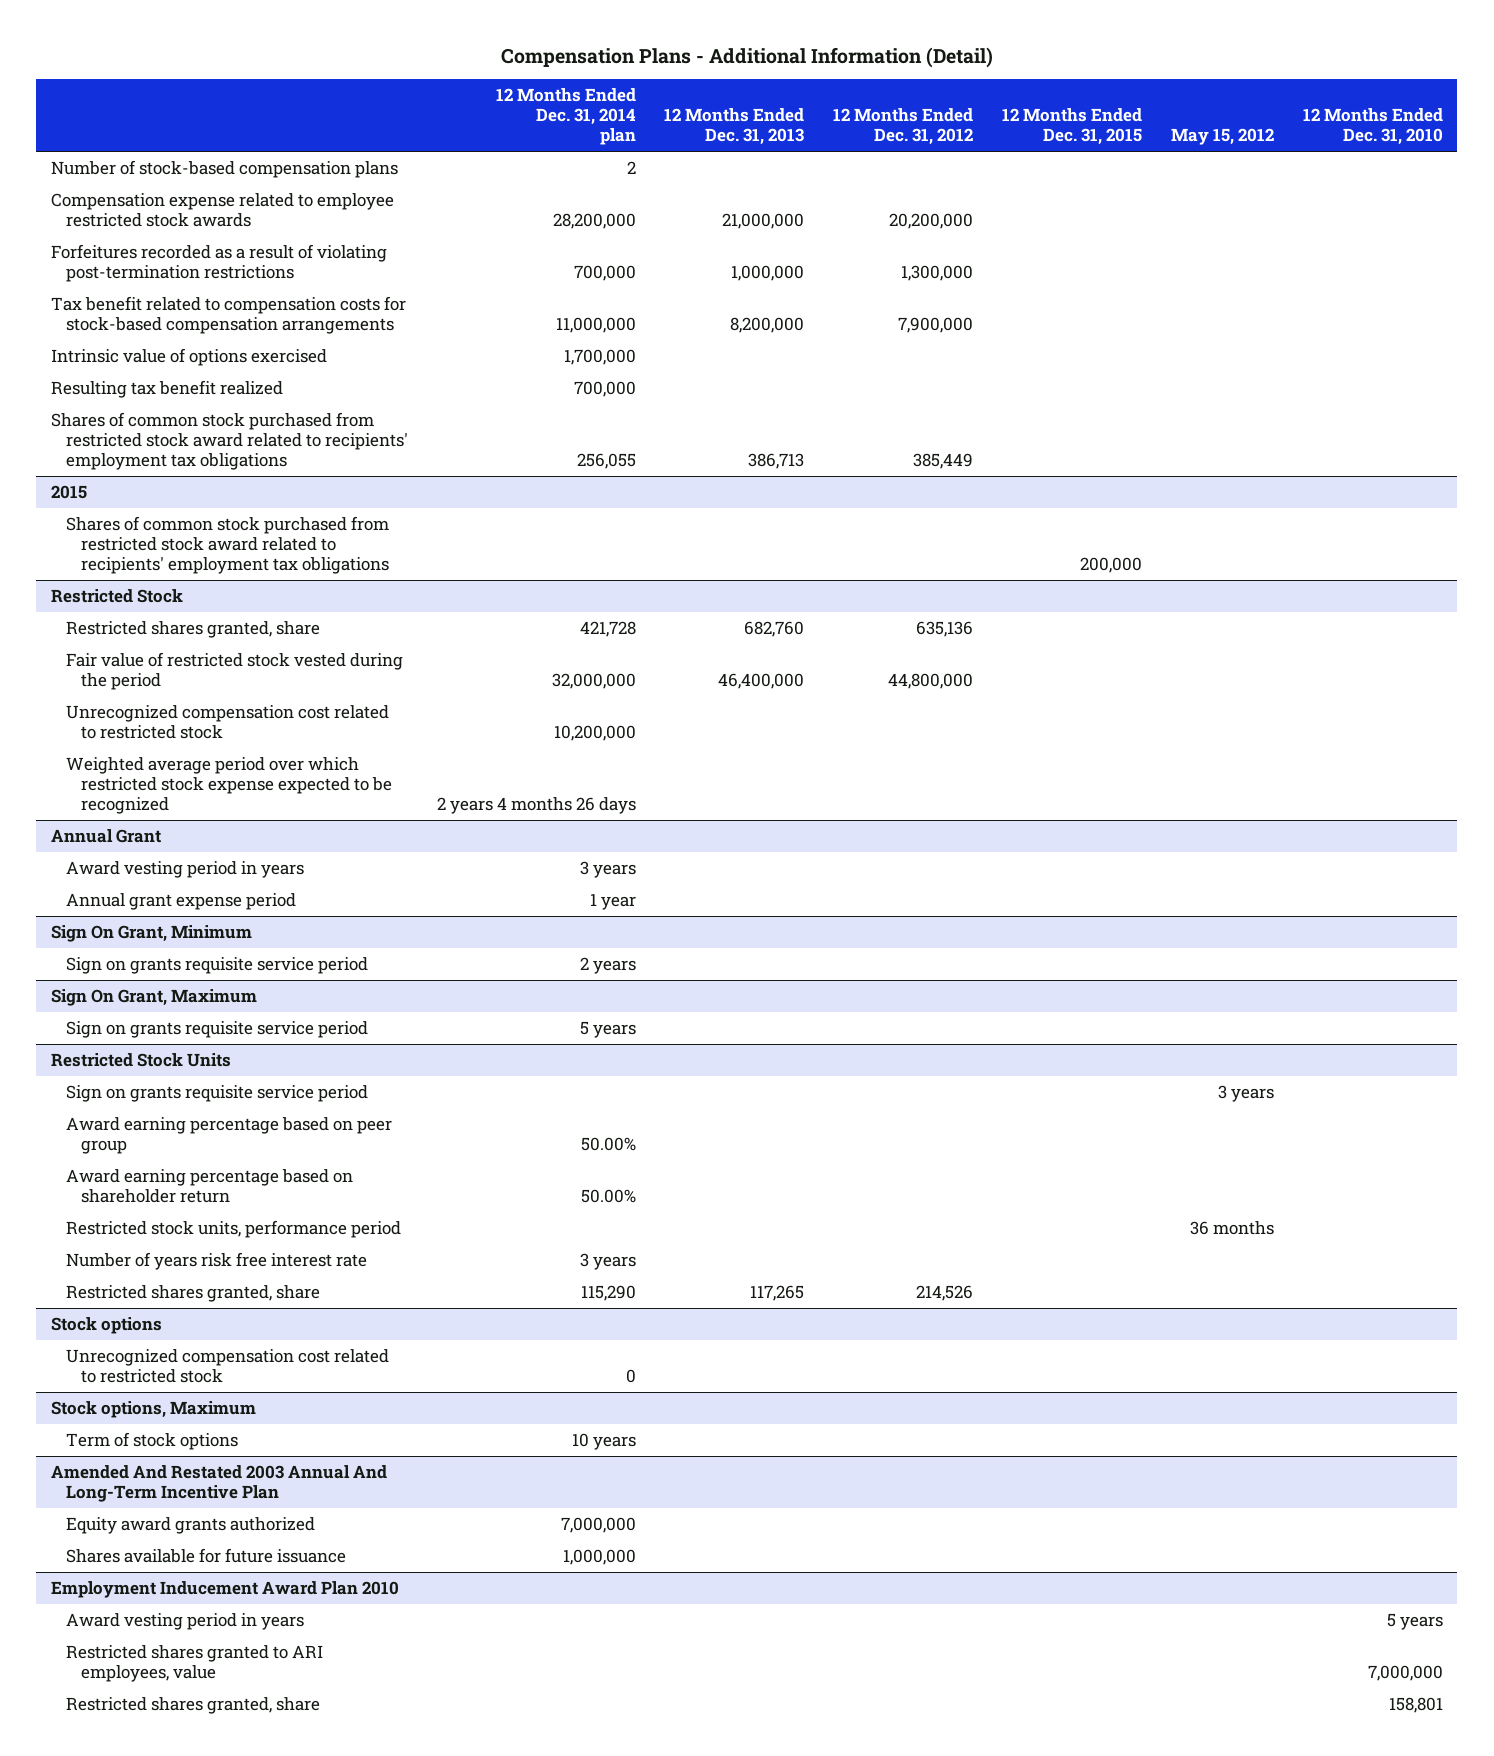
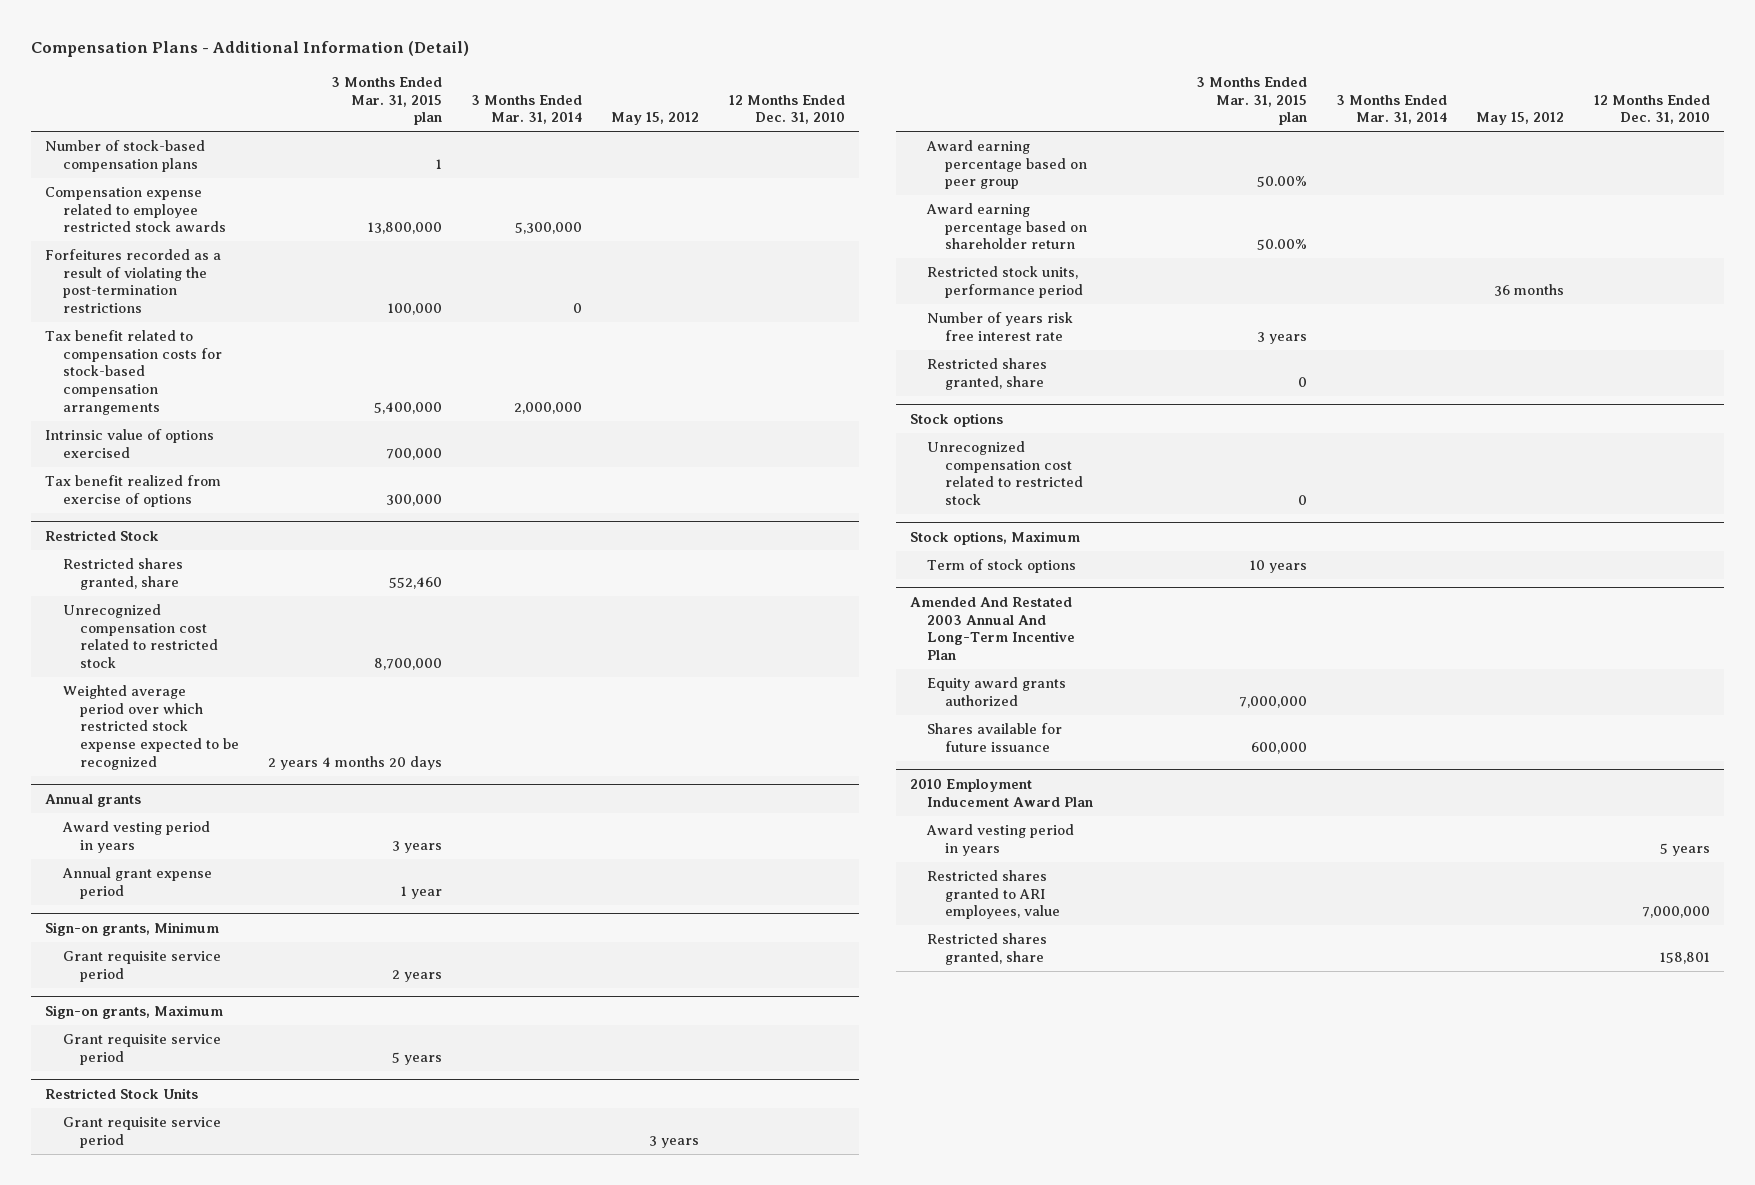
- | 12 Months Ended Dec. 31, 2014 plan | 12 Months Ended Dec. 31, 2013 | 12 Months Ended Dec. 31, 2012 | 12 Months Ended Dec. 31, 2015 | May 15, 2012 | 12 Months Ended Dec. 31, 2010
+ | 3 Months Ended Mar. 31, 2015 plan | 3 Months Ended Mar. 31, 2014 | May 15, 2012 | 12 Months Ended Dec. 31, 2010
- Forfeitures recorded as a result of violating post-termination restrictions | 700,000 | 1,000,000 | 1,300,000 | | |
+ Forfeitures recorded as a result of violating the post-termination restrictions | 100,000 | 0 | |
- Resulting tax benefit realized | 700,000 | | | | |
- Shares of common stock purchased from restricted stock award related to recipients' employment tax obligations | 256,055 | 386,713 | 385,449 | | |
- 2015
- Shares of common stock purchased from restricted stock award related to recipients' employment tax obligations | | | | 200,000 | |
+ Tax benefit realized from exercise of options | 300,000 | | |
@ Restricted Stock
- Fair value of restricted stock vested during the period | 32,000,000 | 46,400,000 | 44,800,000 | | |
- Annual Grant
+ Annual grants
- Sign On Grant, Minimum
- Sign on grants requisite service period | 2 years | | | | |
- Sign On Grant, Maximum
- Sign on grants requisite service period | 5 years | | | | |
+ Sign-on grants, Minimum
+ Grant requisite service period | 2 years | | |
+ Sign-on grants, Maximum
+ Grant requisite service period | 5 years | | |
@ Restricted Stock Units
- Sign on grants requisite service period | | | | | 3 years |
+ Grant requisite service period | | | 3 years |
- Employment Inducement Award Plan 2010
+ 2010 Employment Inducement Award Plan

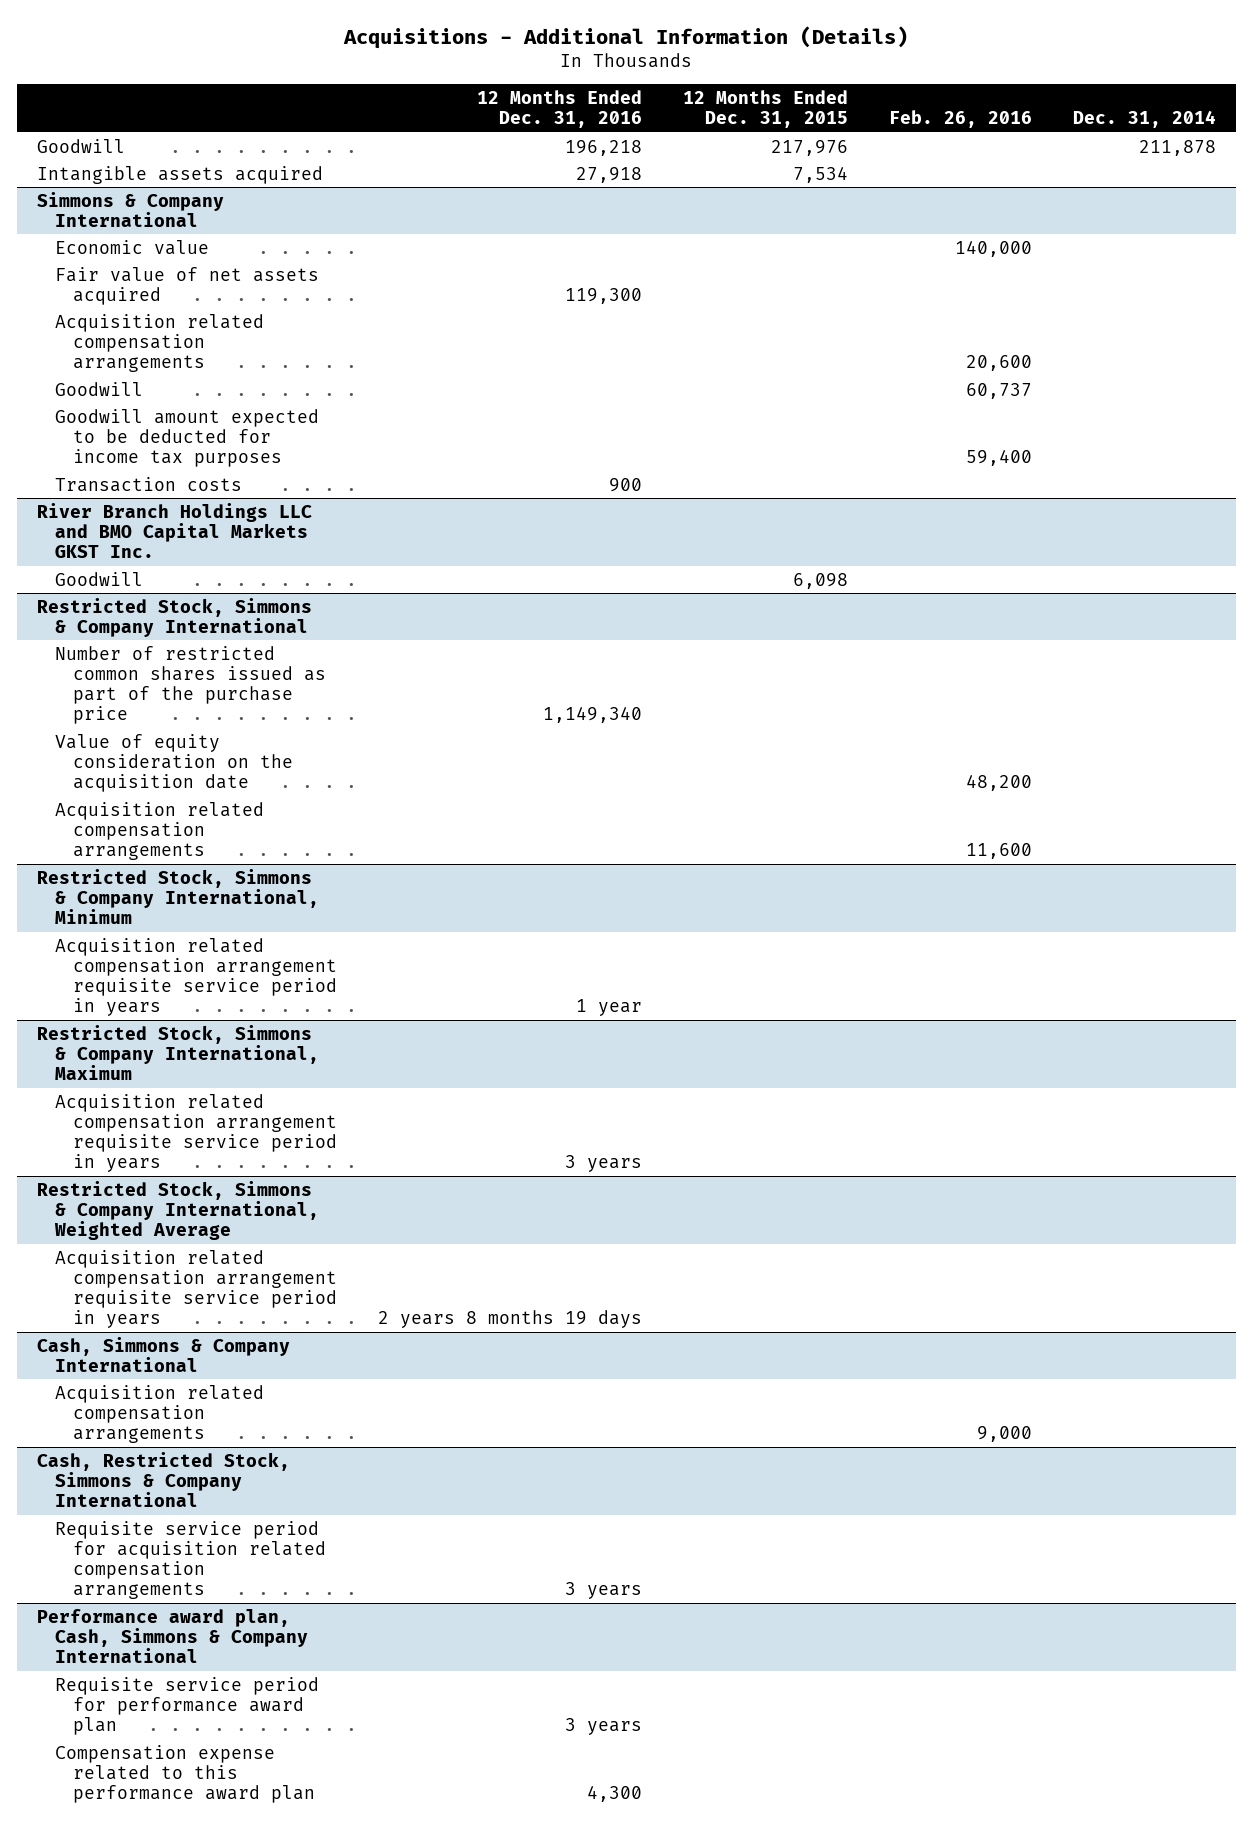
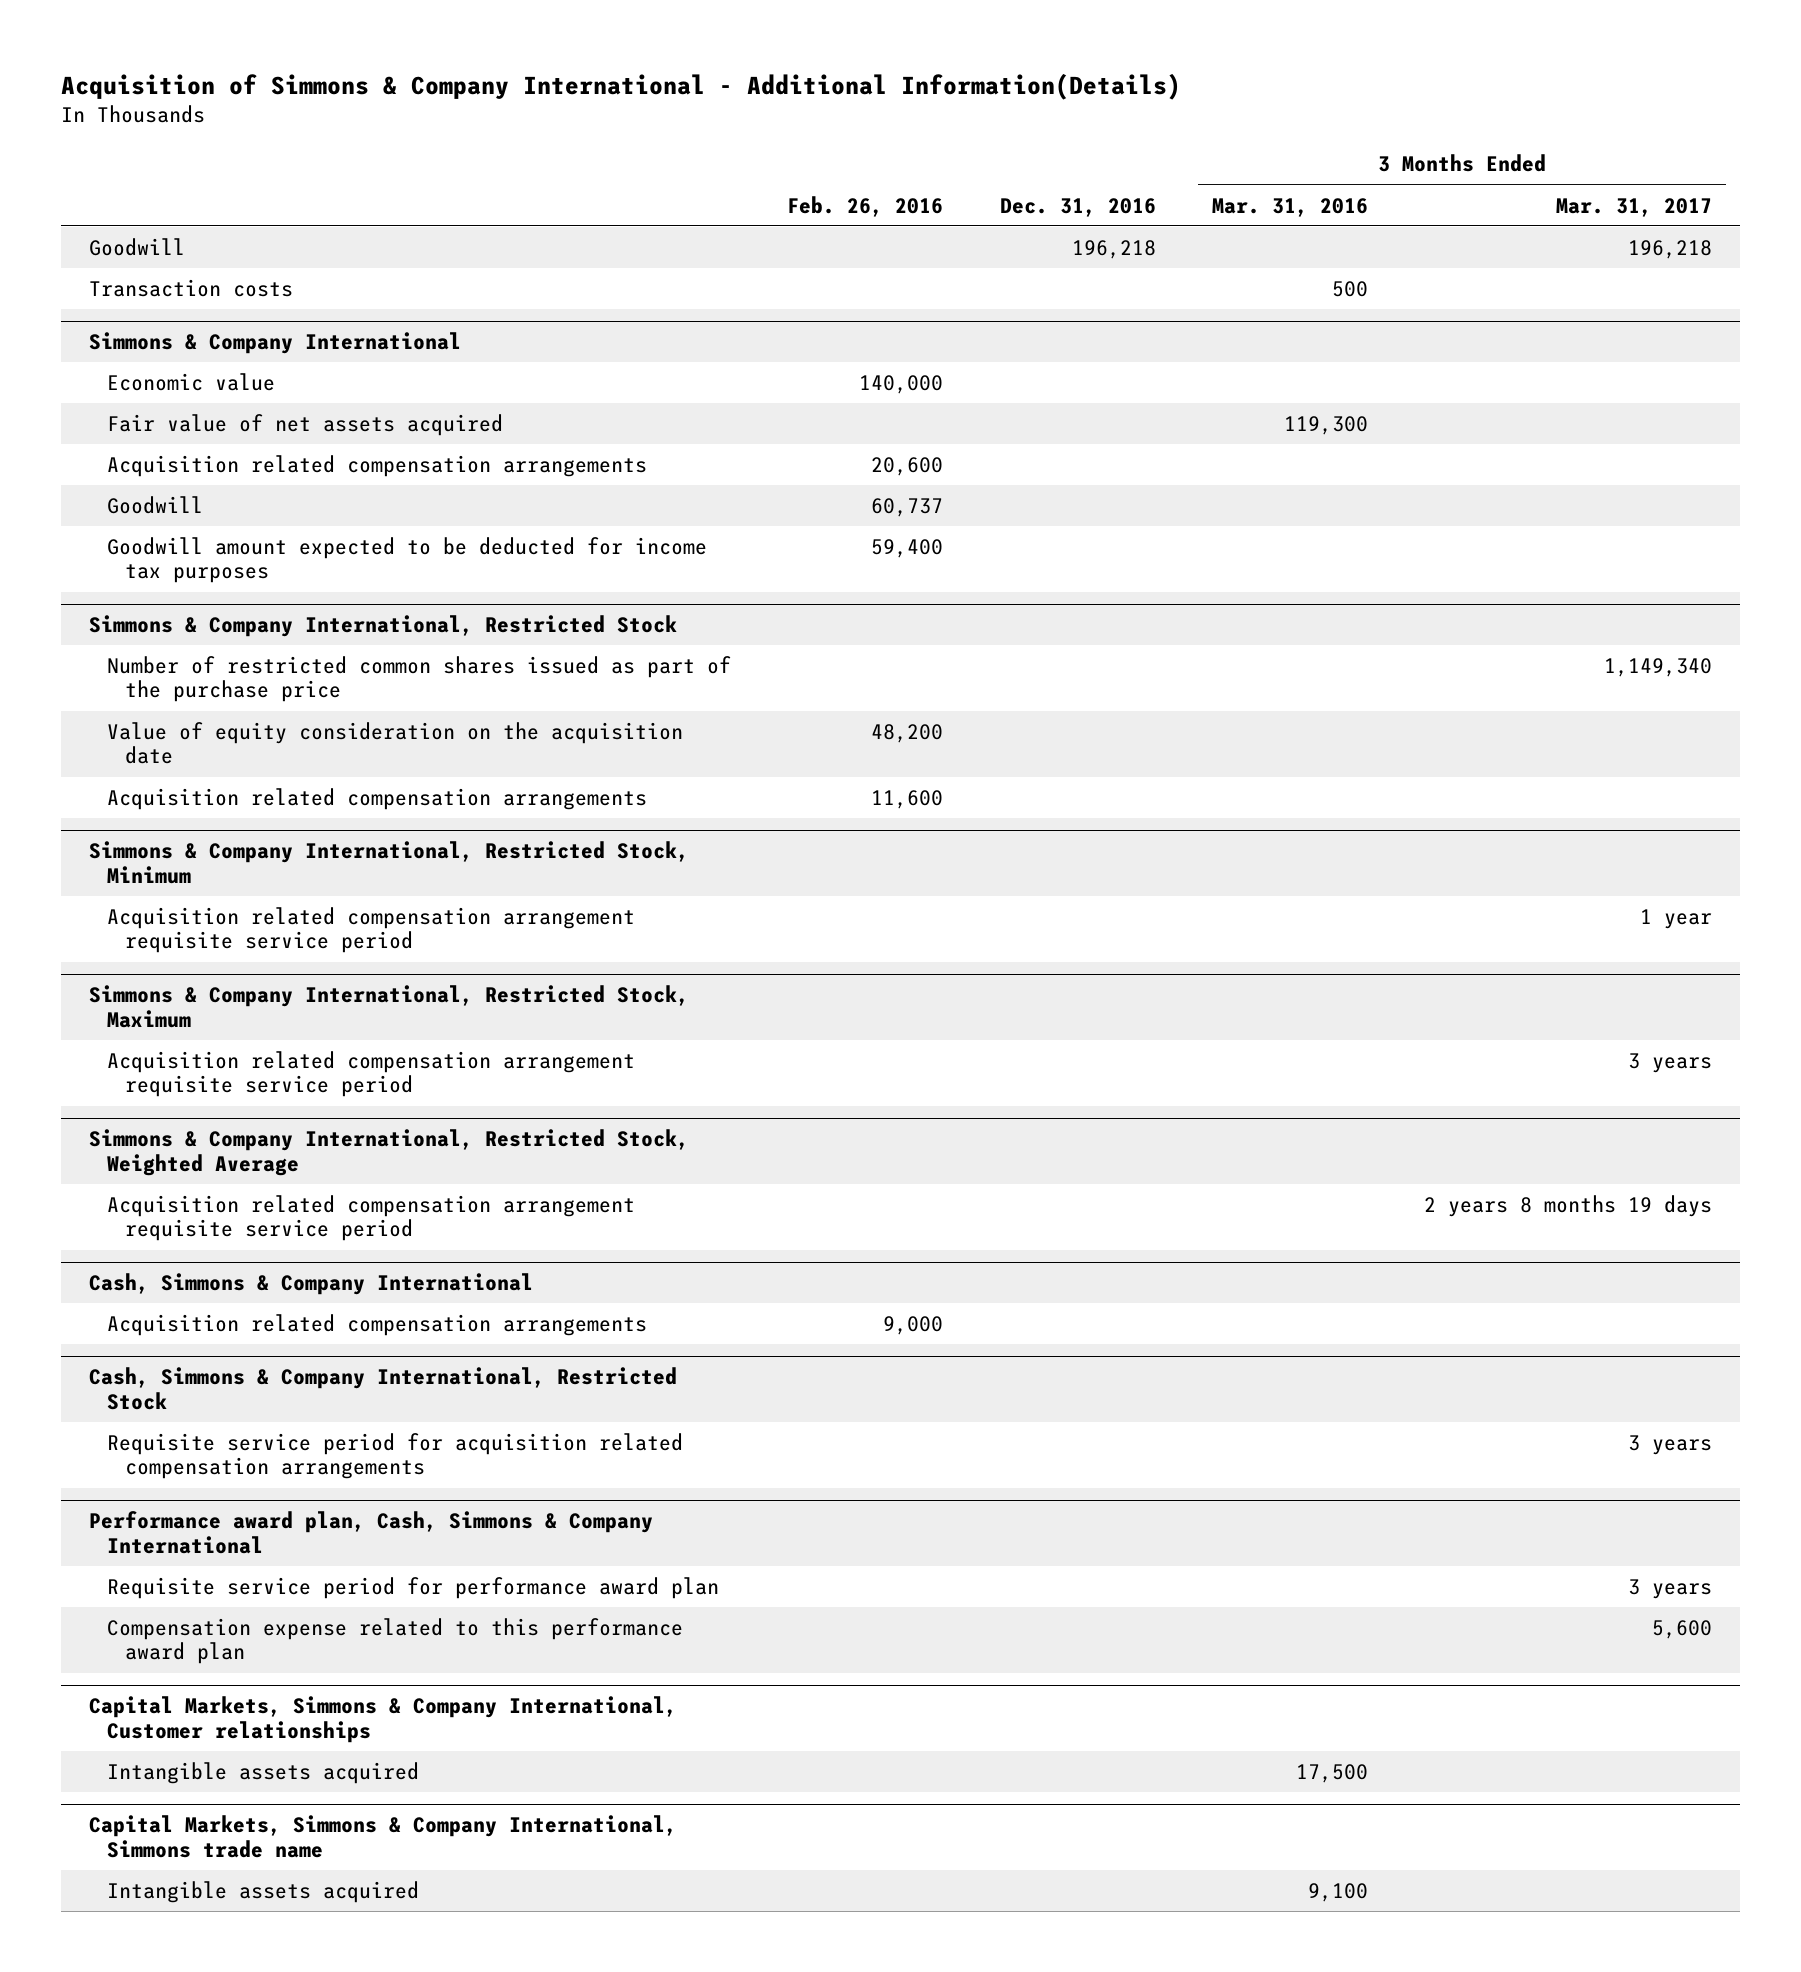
- Acquisitions - Additional Information (Details)
+ Acquisition of Simmons & Company International - Additional Information(Details)
- | 12 Months Ended Dec. 31, 2016 | 12 Months Ended Dec. 31, 2015 | Feb. 26, 2016 | Dec. 31, 2014
+ | Feb. 26, 2016 | Dec. 31, 2016 | 3 Months Ended Mar. 31, 2016 | 3 Months Ended Mar. 31, 2017
- Intangible assets acquired | 27,918 | 7,534 | |
+ Transaction costs | | | 500 |
@ Simmons & Company International
- Transaction costs | 900 | | |
- River Branch Holdings LLC and BMO Capital Markets GKST Inc.
- Goodwill | | 6,098 | |
- Restricted Stock, Simmons & Company International
+ Simmons & Company International, Restricted Stock
- Restricted Stock, Simmons & Company International, Minimum
- Acquisition related compensation arrangement requisite service period in years | 1 year | | |
- Restricted Stock, Simmons & Company International, Maximum
- Acquisition related compensation arrangement requisite service period in years | 3 years | | |
- Restricted Stock, Simmons & Company International, Weighted Average
- Acquisition related compensation arrangement requisite service period in years | 2 years 8 months 19 days | | |
+ Simmons & Company International, Restricted Stock, Minimum
+ Acquisition related compensation arrangement requisite service period | | | | 1 year
+ Simmons & Company International, Restricted Stock, Maximum
+ Acquisition related compensation arrangement requisite service period | | | | 3 years
+ Simmons & Company International, Restricted Stock, Weighted Average
+ Acquisition related compensation arrangement requisite service period | | | | 2 years 8 months 19 days
- Cash, Restricted Stock, Simmons & Company International
+ Cash, Simmons & Company International, Restricted Stock
+ Capital Markets, Simmons & Company International, Customer relationships
+ Intangible assets acquired | | | 17,500 |
+ Capital Markets, Simmons & Company International, Simmons trade name
+ Intangible assets acquired | | | 9,100 |

